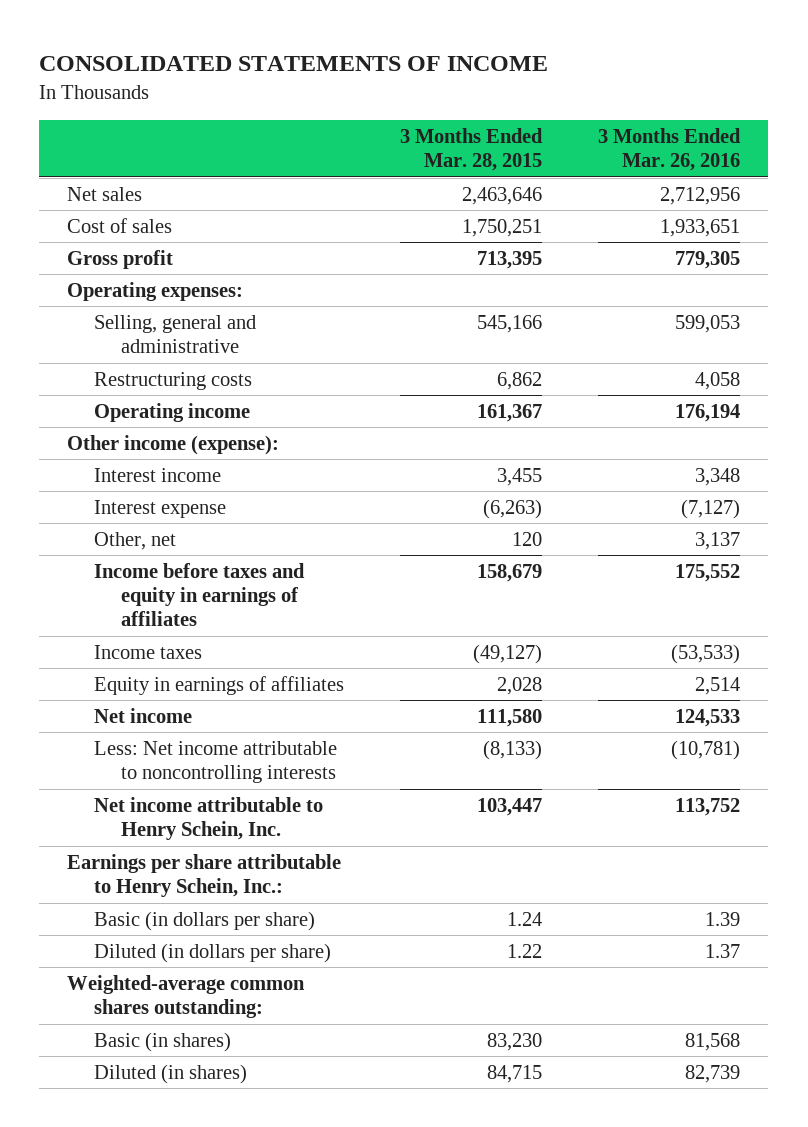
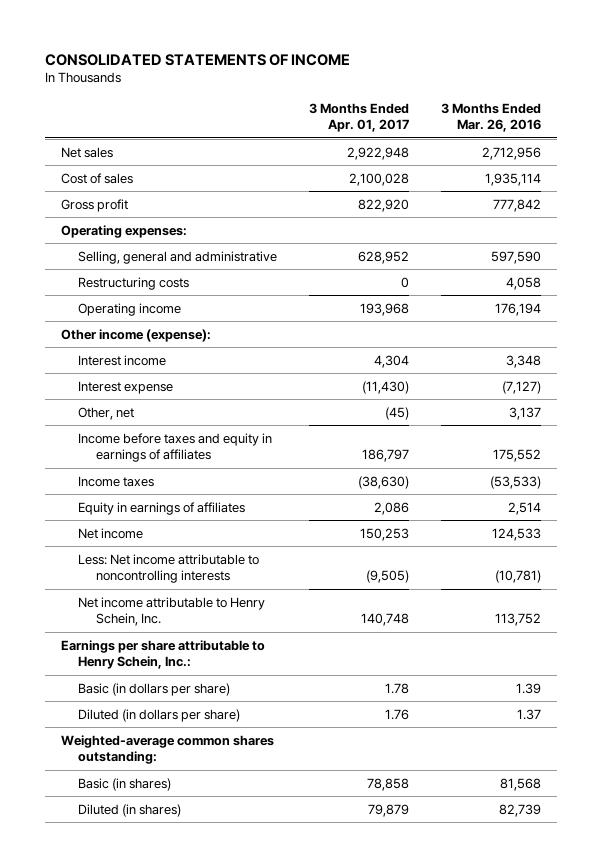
- | 3 Months Ended Mar. 28, 2015 | 3 Months Ended Mar. 26, 2016
+ | 3 Months Ended Apr. 01, 2017 | 3 Months Ended Mar. 26, 2016
- Cost of sales | 1,750,251 | 1,933,651
- Gross profit | 713,395 | 779,305
+ Cost of sales | 2,100,028 | 1,935,114
+ Gross profit | 822,920 | 777,842
- Selling, general and administrative | 545,166 | 599,053
+ Selling, general and administrative | 628,952 | 597,590

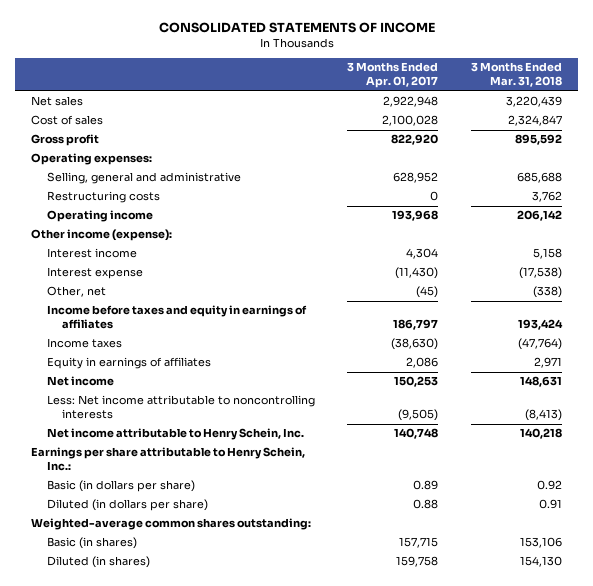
- | 3 Months Ended Apr. 01, 2017 | 3 Months Ended Mar. 26, 2016
+ | 3 Months Ended Apr. 01, 2017 | 3 Months Ended Mar. 31, 2018
- Basic (in dollars per share) | 1.78 | 1.39
- Diluted (in dollars per share) | 1.76 | 1.37
+ Basic (in dollars per share) | 0.89 | 0.92
+ Diluted (in dollars per share) | 0.88 | 0.91
- Basic (in shares) | 78,858 | 81,568
- Diluted (in shares) | 79,879 | 82,739
+ Basic (in shares) | 157,715 | 153,106
+ Diluted (in shares) | 159,758 | 154,130

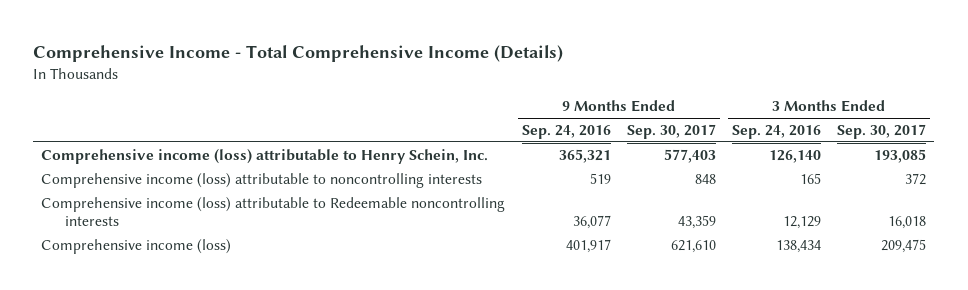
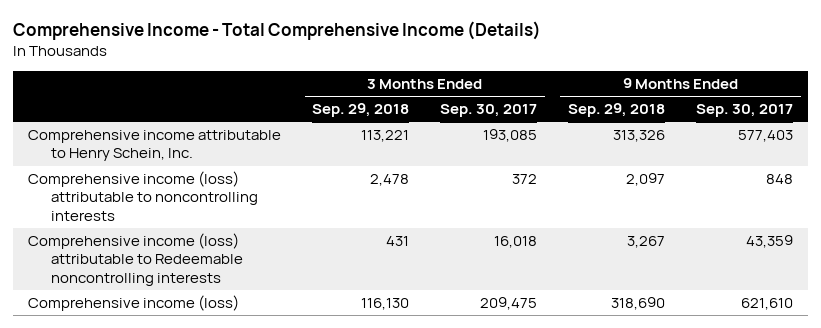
- | 9 Months Ended Sep. 24, 2016 | 9 Months Ended Sep. 30, 2017 | 3 Months Ended Sep. 24, 2016 | 3 Months Ended Sep. 30, 2017
+ | 3 Months Ended Sep. 29, 2018 | 3 Months Ended Sep. 30, 2017 | 9 Months Ended Sep. 29, 2018 | 9 Months Ended Sep. 30, 2017
- Comprehensive income (loss) attributable to Henry Schein, Inc. | 365,321 | 577,403 | 126,140 | 193,085
+ Comprehensive income attributable to Henry Schein, Inc. | 113,221 | 193,085 | 313,326 | 577,403

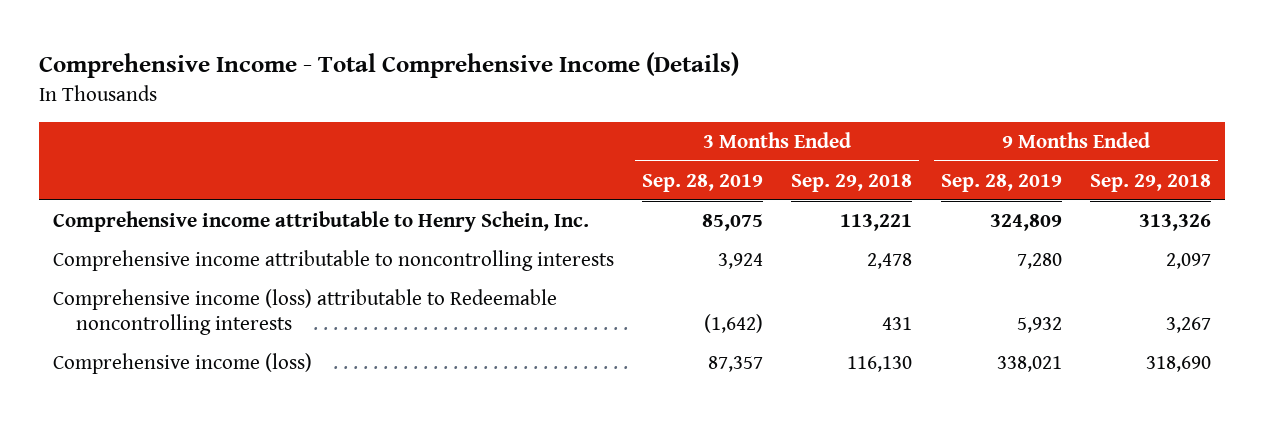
- | 3 Months Ended Sep. 29, 2018 | 3 Months Ended Sep. 30, 2017 | 9 Months Ended Sep. 29, 2018 | 9 Months Ended Sep. 30, 2017
+ | 3 Months Ended Sep. 28, 2019 | 3 Months Ended Sep. 29, 2018 | 9 Months Ended Sep. 28, 2019 | 9 Months Ended Sep. 29, 2018
- Comprehensive income (loss) attributable to noncontrolling interests | 2,478 | 372 | 2,097 | 848
+ Comprehensive income attributable to noncontrolling interests | 3,924 | 2,478 | 7,280 | 2,097

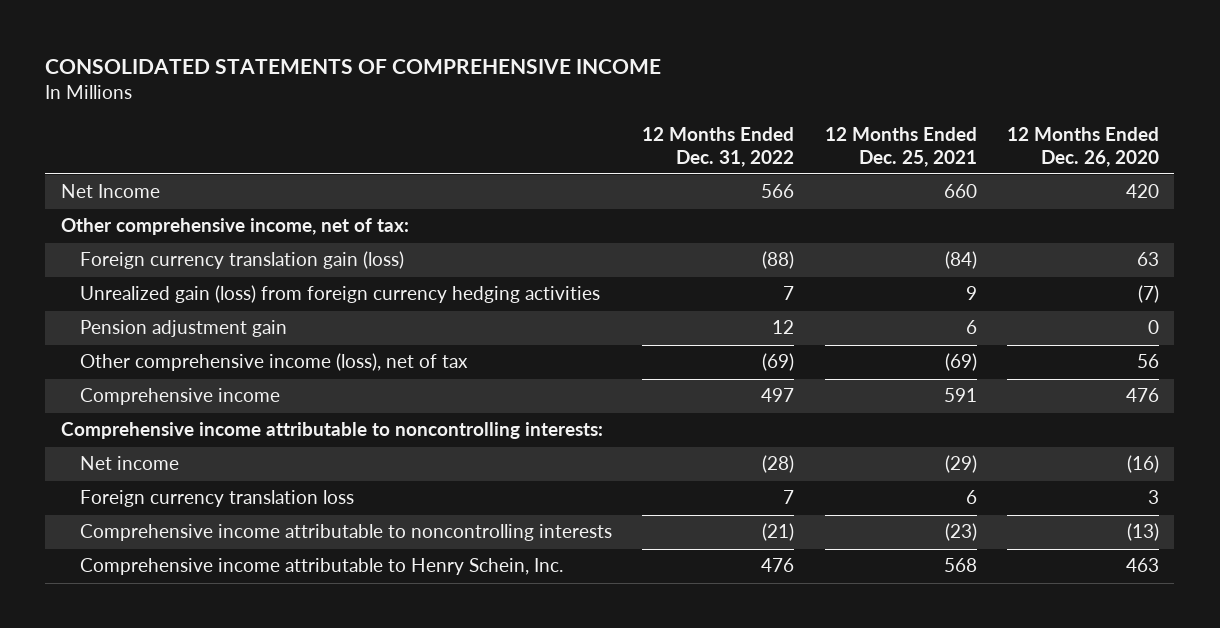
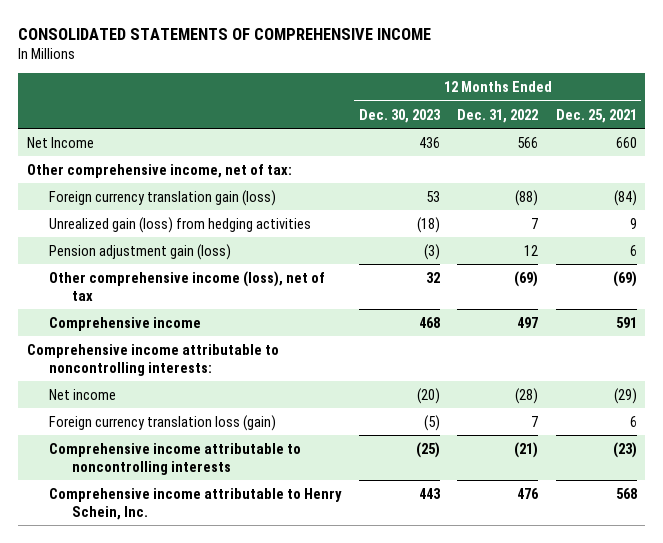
- | 12 Months Ended Dec. 31, 2022 | 12 Months Ended Dec. 25, 2021 | 12 Months Ended Dec. 26, 2020
+ | 12 Months Ended Dec. 30, 2023 | 12 Months Ended Dec. 31, 2022 | 12 Months Ended Dec. 25, 2021
- Unrealized gain (loss) from foreign currency hedging activities | 7 | 9 | (7)
- Pension adjustment gain | 12 | 6 | 0
+ Unrealized gain (loss) from hedging activities | (18) | 7 | 9
+ Pension adjustment gain (loss) | (3) | 12 | 6
- Foreign currency translation loss | 7 | 6 | 3
+ Foreign currency translation loss (gain) | (5) | 7 | 6

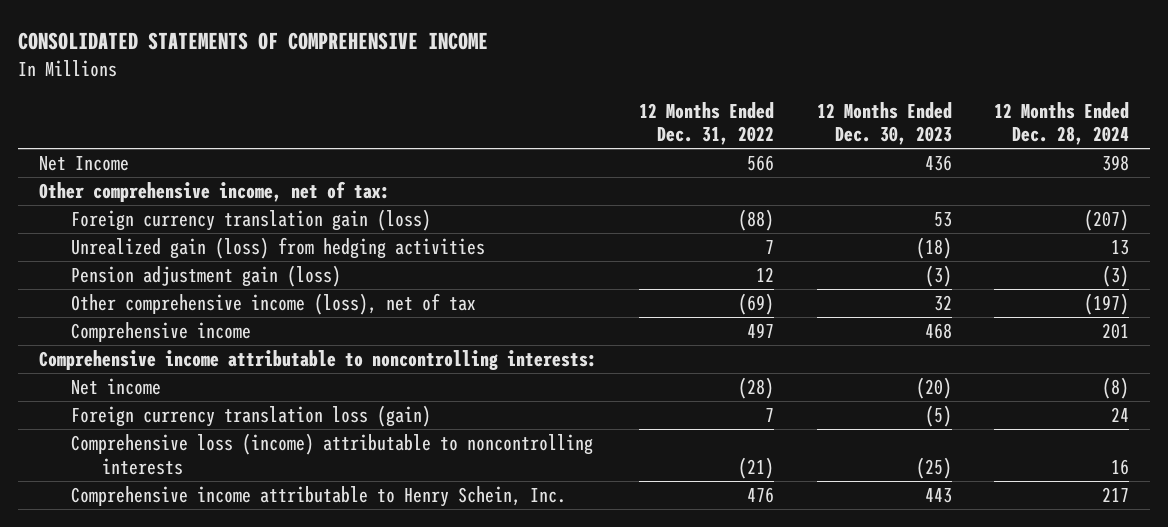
- | 12 Months Ended Dec. 30, 2023 | 12 Months Ended Dec. 31, 2022 | 12 Months Ended Dec. 25, 2021
+ | 12 Months Ended Dec. 31, 2022 | 12 Months Ended Dec. 30, 2023 | 12 Months Ended Dec. 28, 2024
- Comprehensive income attributable to noncontrolling interests | (25) | (21) | (23)
+ Comprehensive loss (income) attributable to noncontrolling interests | (21) | (25) | 16

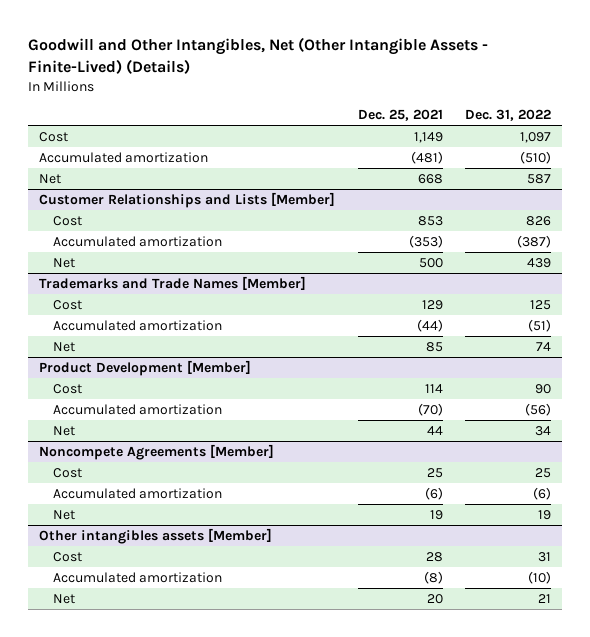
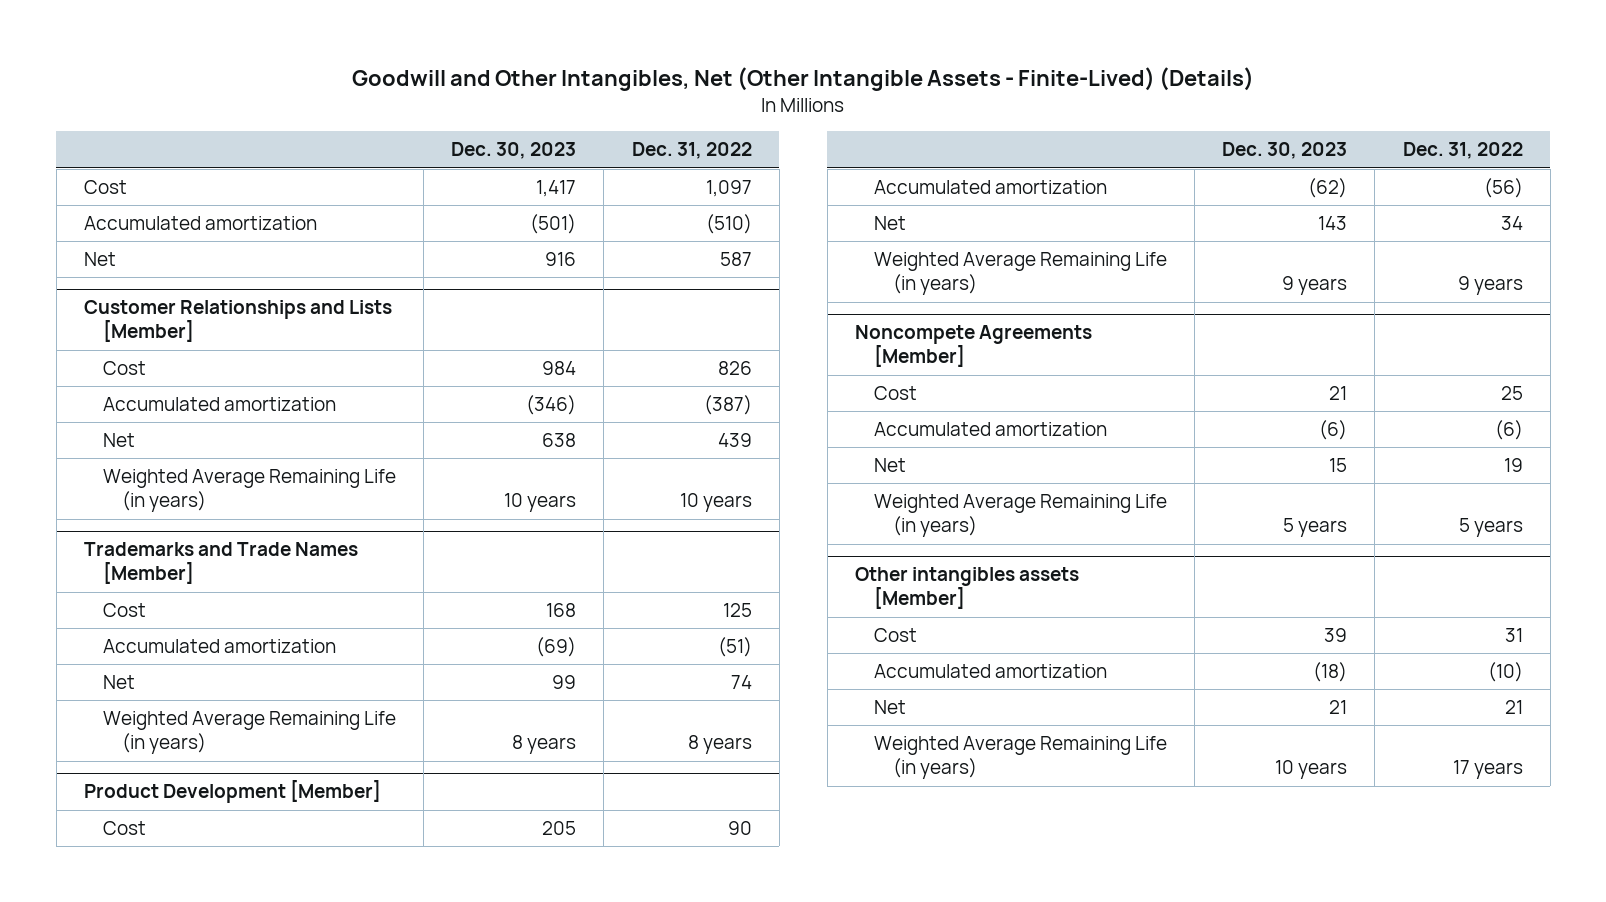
- | Dec. 25, 2021 | Dec. 31, 2022
+ | Dec. 30, 2023 | Dec. 31, 2022
@ Customer Relationships and Lists [Member]
+ Weighted Average Remaining Life (in years) | 10 years | 10 years
@ Trademarks and Trade Names [Member]
+ Weighted Average Remaining Life (in years) | 8 years | 8 years
@ Product Development [Member]
+ Weighted Average Remaining Life (in years) | 9 years | 9 years
@ Noncompete Agreements [Member]
+ Weighted Average Remaining Life (in years) | 5 years | 5 years
@ Other intangibles assets [Member]
+ Weighted Average Remaining Life (in years) | 10 years | 17 years

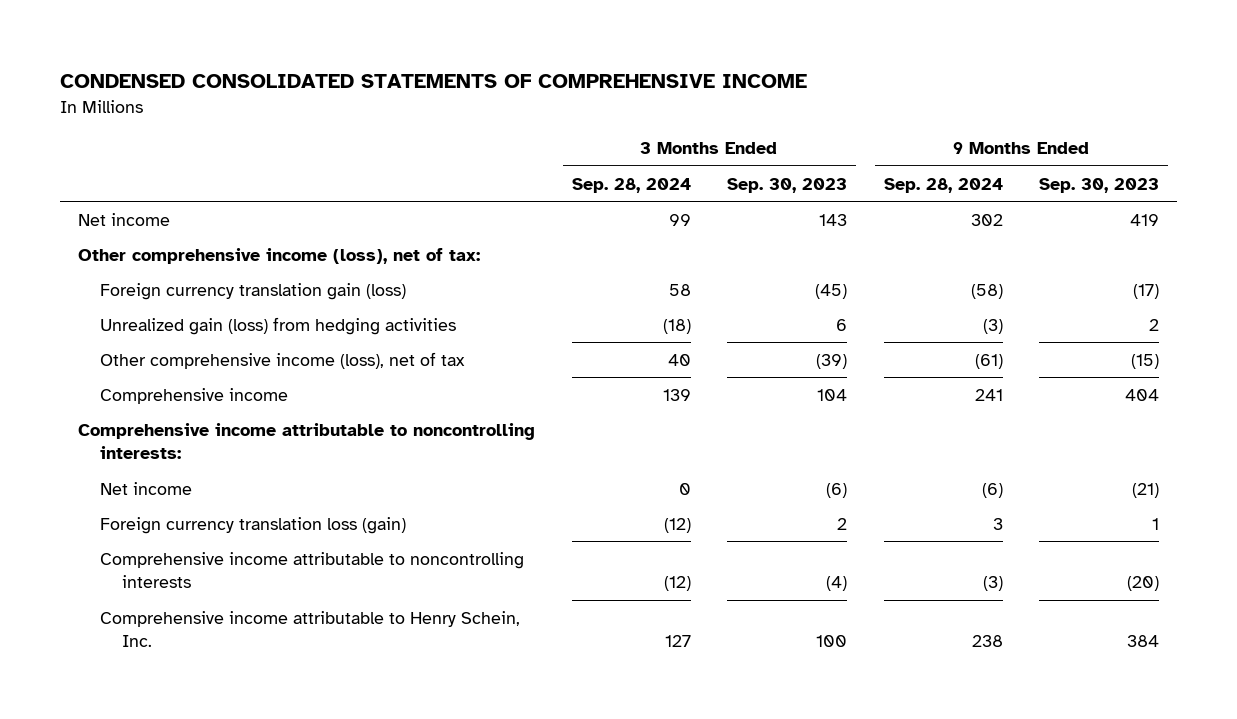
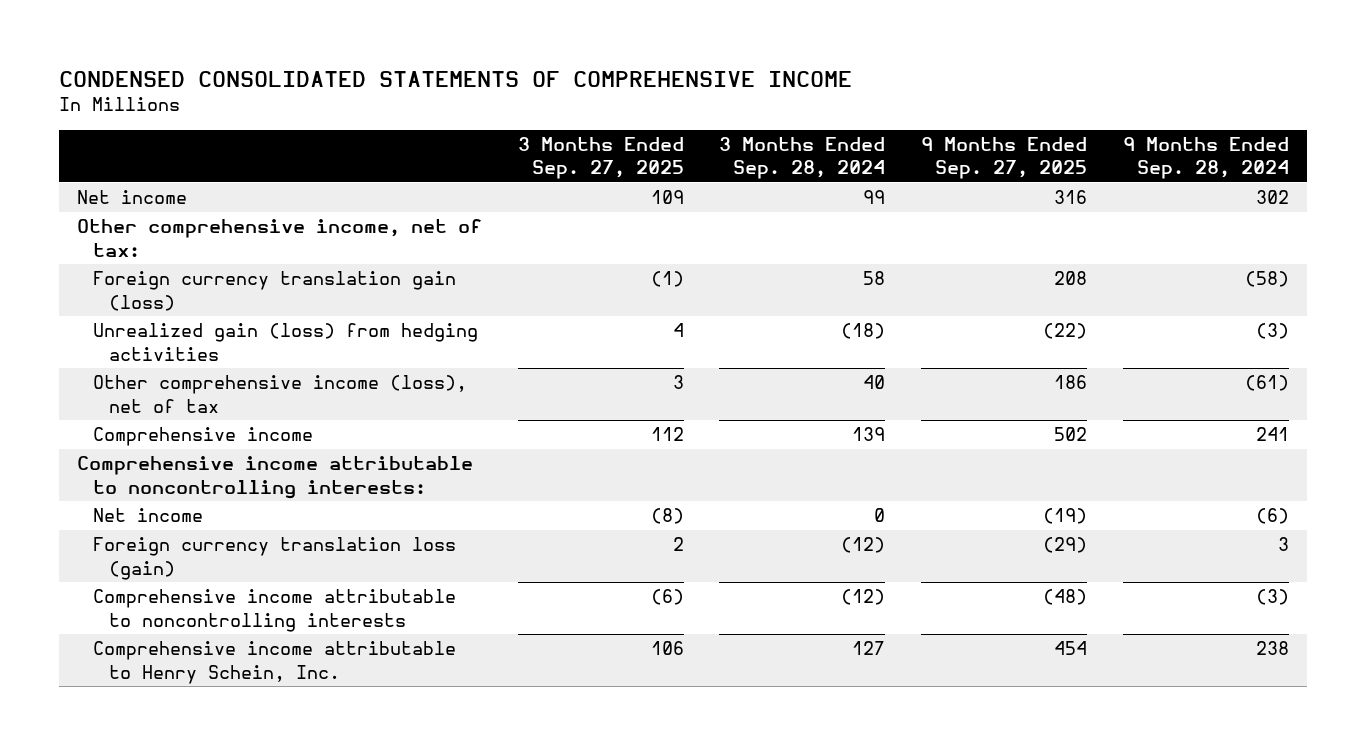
- | 3 Months Ended Sep. 28, 2024 | 3 Months Ended Sep. 30, 2023 | 9 Months Ended Sep. 28, 2024 | 9 Months Ended Sep. 30, 2023
+ | 3 Months Ended Sep. 27, 2025 | 3 Months Ended Sep. 28, 2024 | 9 Months Ended Sep. 27, 2025 | 9 Months Ended Sep. 28, 2024
- Other comprehensive income (loss), net of tax:
+ Other comprehensive income, net of tax:

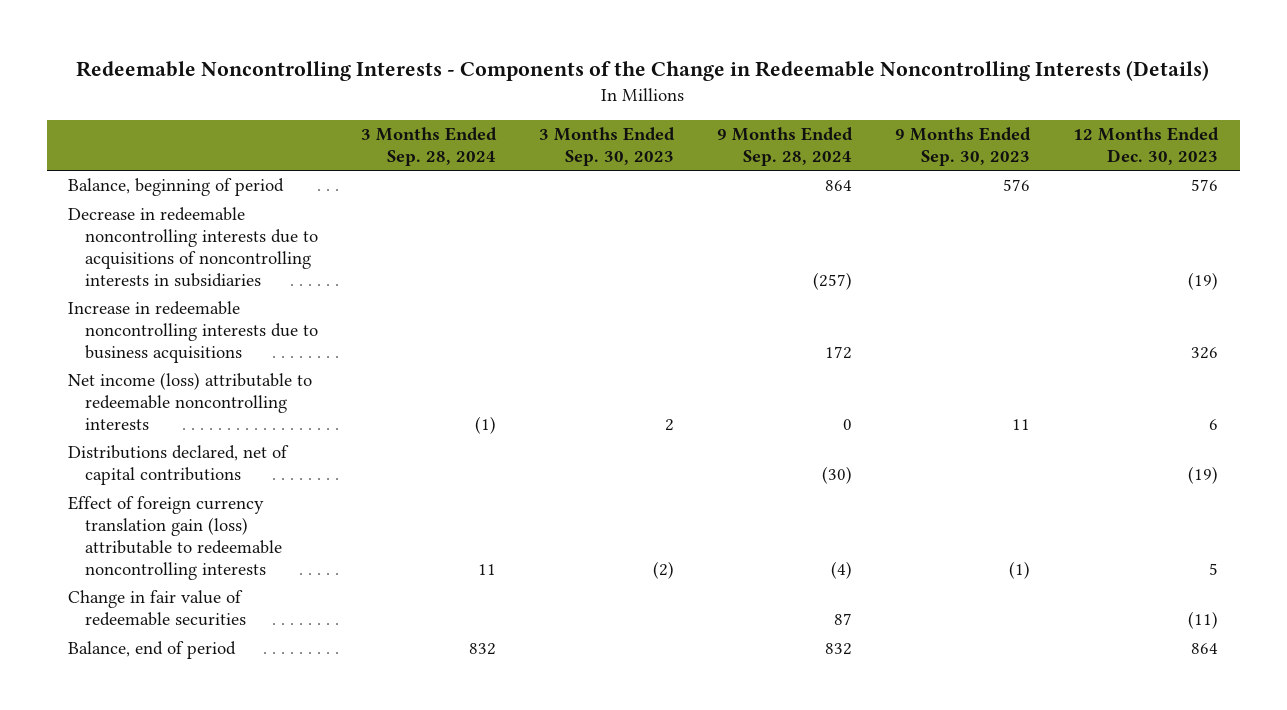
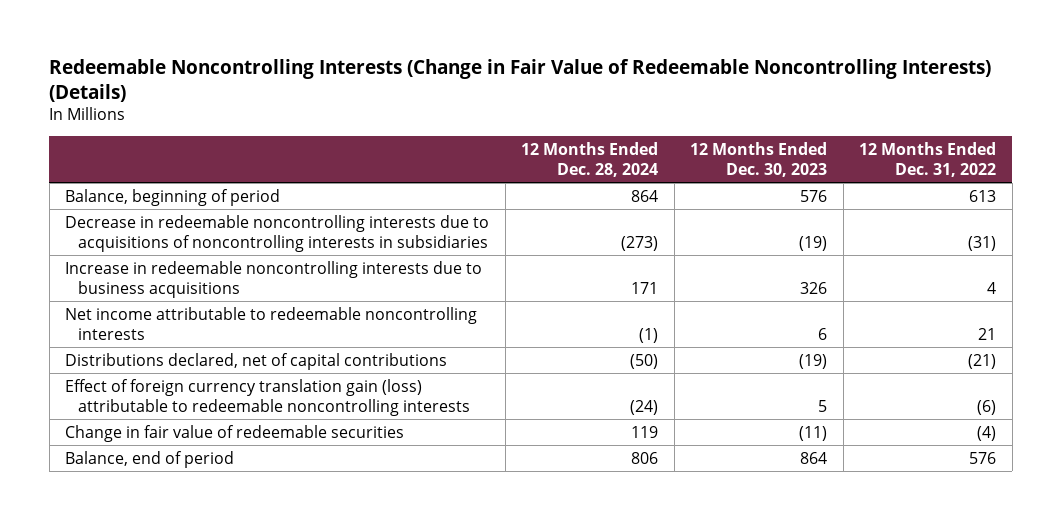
- Redeemable Noncontrolling Interests - Components of the Change in Redeemable Noncontrolling Interests (Details)
+ Redeemable Noncontrolling Interests (Change in Fair Value of Redeemable Noncontrolling Interests) (Details)
- | 3 Months Ended Sep. 28, 2024 | 3 Months Ended Sep. 30, 2023 | 9 Months Ended Sep. 28, 2024 | 9 Months Ended Sep. 30, 2023 | 12 Months Ended Dec. 30, 2023
+ | 12 Months Ended Dec. 28, 2024 | 12 Months Ended Dec. 30, 2023 | 12 Months Ended Dec. 31, 2022
- Net income (loss) attributable to redeemable noncontrolling interests | (1) | 2 | 0 | 11 | 6
+ Net income attributable to redeemable noncontrolling interests | (1) | 6 | 21

